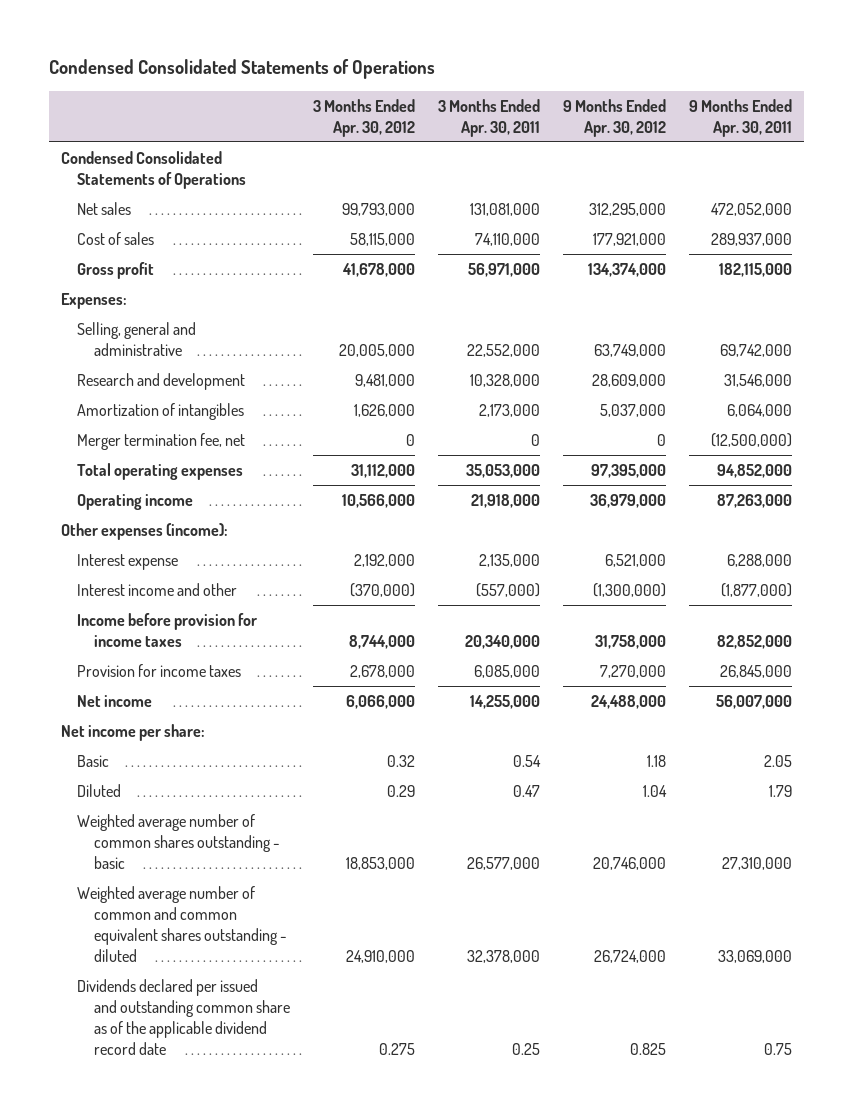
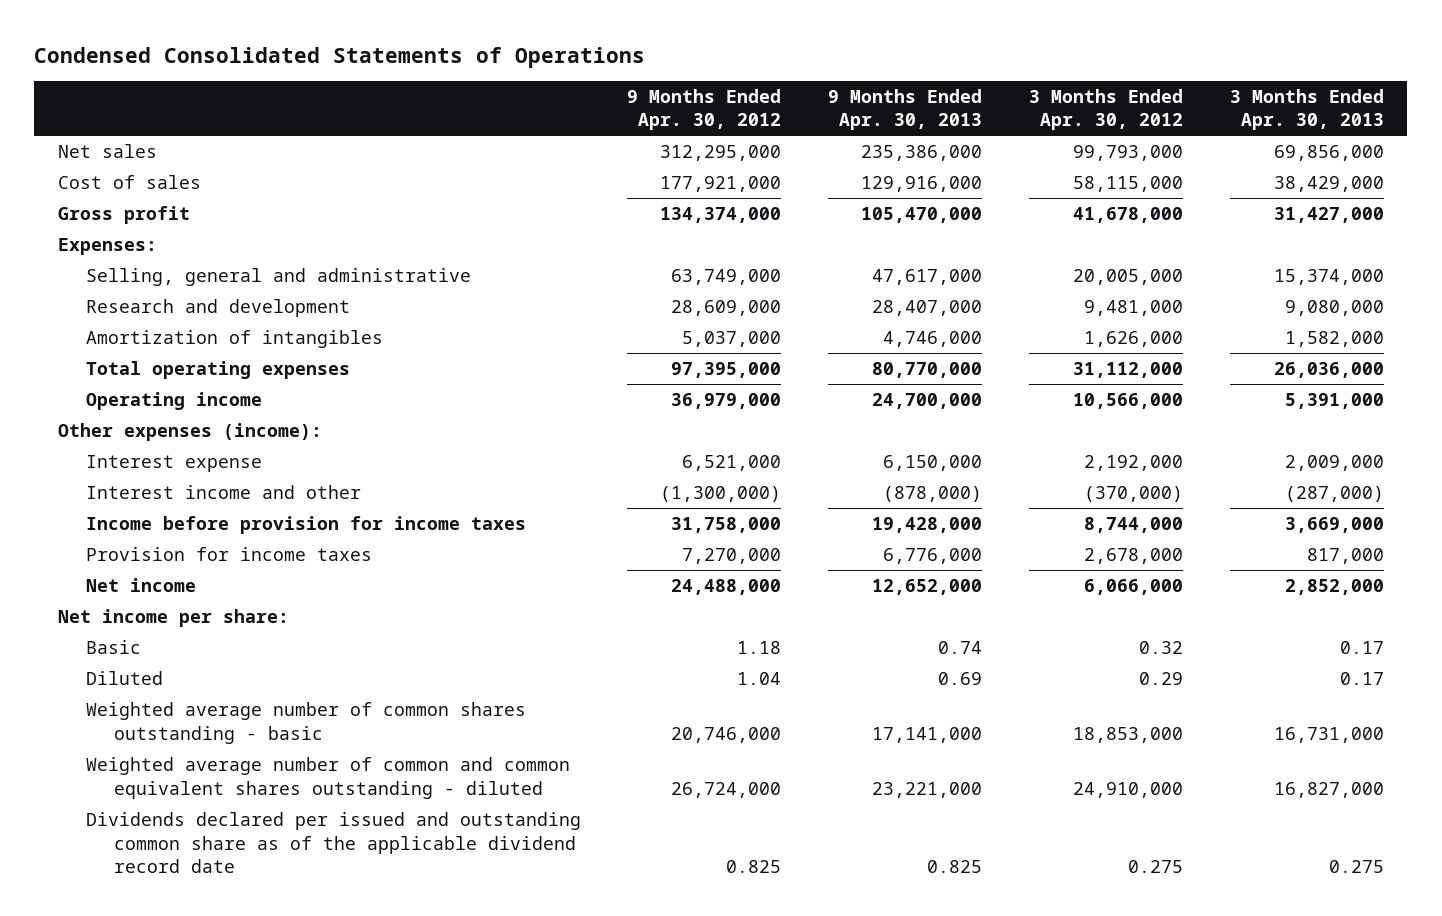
- | 3 Months Ended Apr. 30, 2012 | 3 Months Ended Apr. 30, 2011 | 9 Months Ended Apr. 30, 2012 | 9 Months Ended Apr. 30, 2011
+ | 9 Months Ended Apr. 30, 2012 | 9 Months Ended Apr. 30, 2013 | 3 Months Ended Apr. 30, 2012 | 3 Months Ended Apr. 30, 2013
- Condensed Consolidated Statements of Operations
- Merger termination fee, net | 0 | 0 | 0 | (12,500,000)

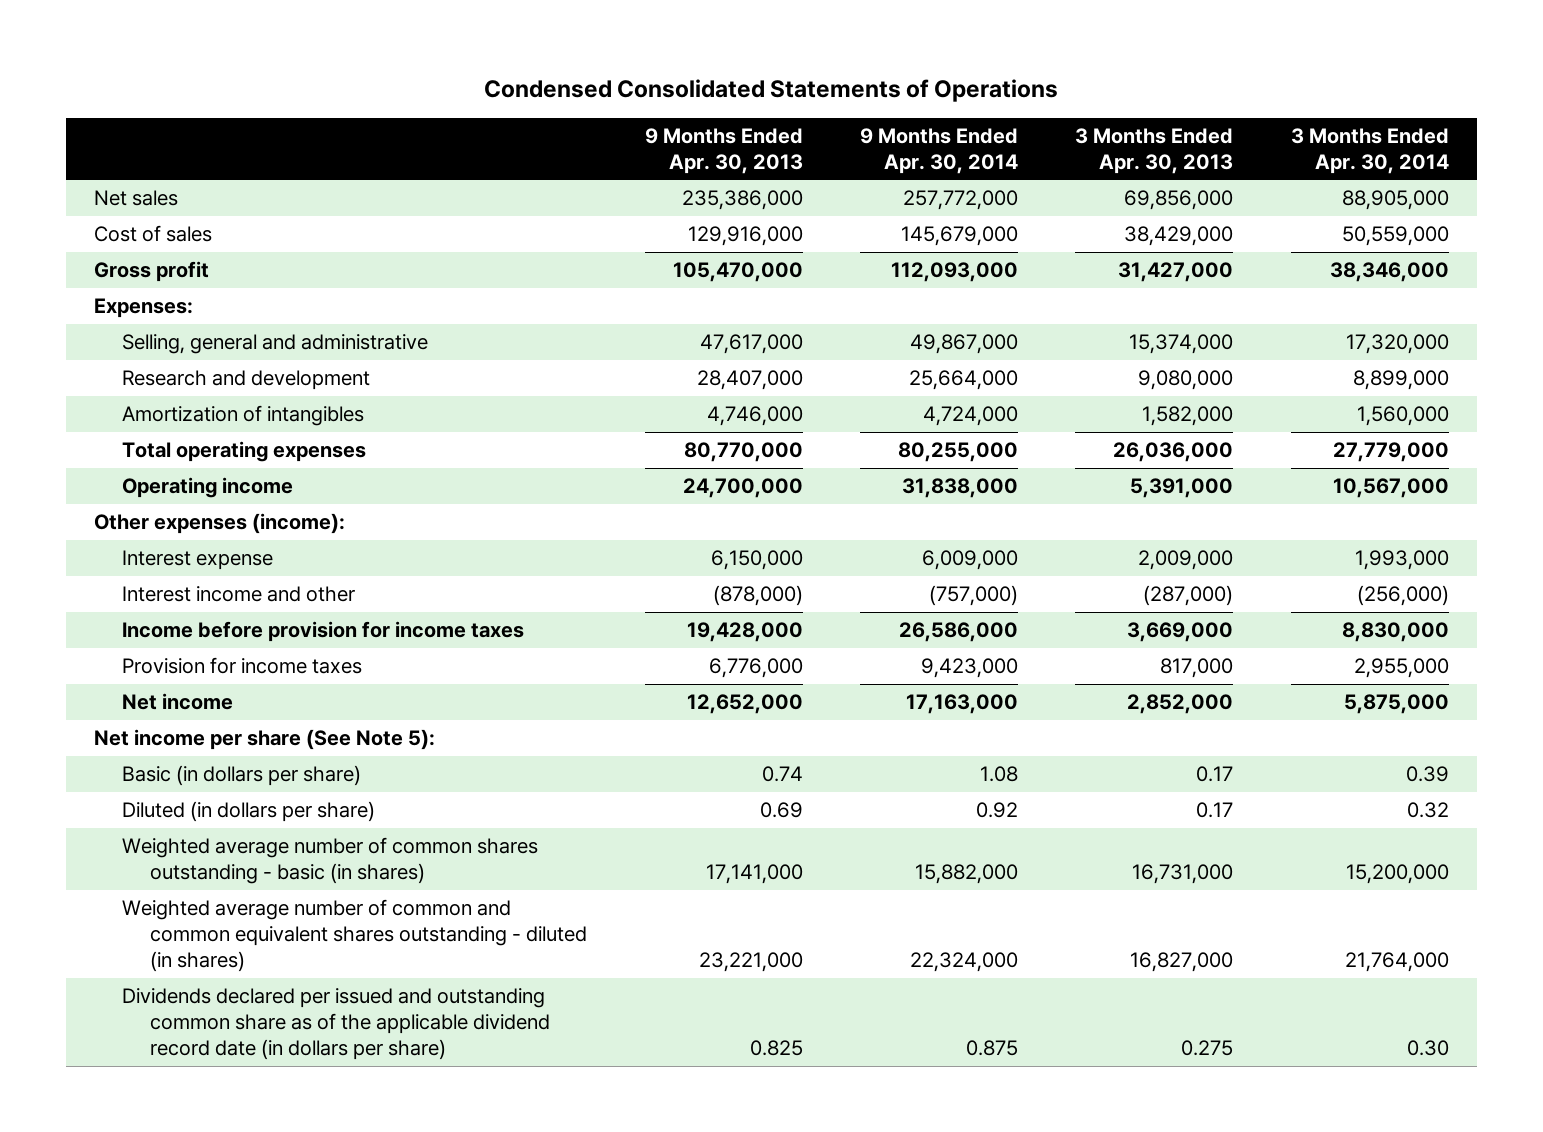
- | 9 Months Ended Apr. 30, 2012 | 9 Months Ended Apr. 30, 2013 | 3 Months Ended Apr. 30, 2012 | 3 Months Ended Apr. 30, 2013
+ | 9 Months Ended Apr. 30, 2013 | 9 Months Ended Apr. 30, 2014 | 3 Months Ended Apr. 30, 2013 | 3 Months Ended Apr. 30, 2014
- Net income per share:
- Basic | 1.18 | 0.74 | 0.32 | 0.17
- Diluted | 1.04 | 0.69 | 0.29 | 0.17
- Weighted average number of common shares outstanding - basic | 20,746,000 | 17,141,000 | 18,853,000 | 16,731,000
- Weighted average number of common and common equivalent shares outstanding - diluted | 26,724,000 | 23,221,000 | 24,910,000 | 16,827,000
- Dividends declared per issued and outstanding common share as of the applicable dividend record date | 0.825 | 0.825 | 0.275 | 0.275
+ Net income per share (See Note 5):
+ Basic (in dollars per share) | 0.74 | 1.08 | 0.17 | 0.39
+ Diluted (in dollars per share) | 0.69 | 0.92 | 0.17 | 0.32
+ Weighted average number of common shares outstanding - basic (in shares) | 17,141,000 | 15,882,000 | 16,731,000 | 15,200,000
+ Weighted average number of common and common equivalent shares outstanding - diluted (in shares) | 23,221,000 | 22,324,000 | 16,827,000 | 21,764,000
+ Dividends declared per issued and outstanding common share as of the applicable dividend record date (in dollars per share) | 0.825 | 0.875 | 0.275 | 0.30

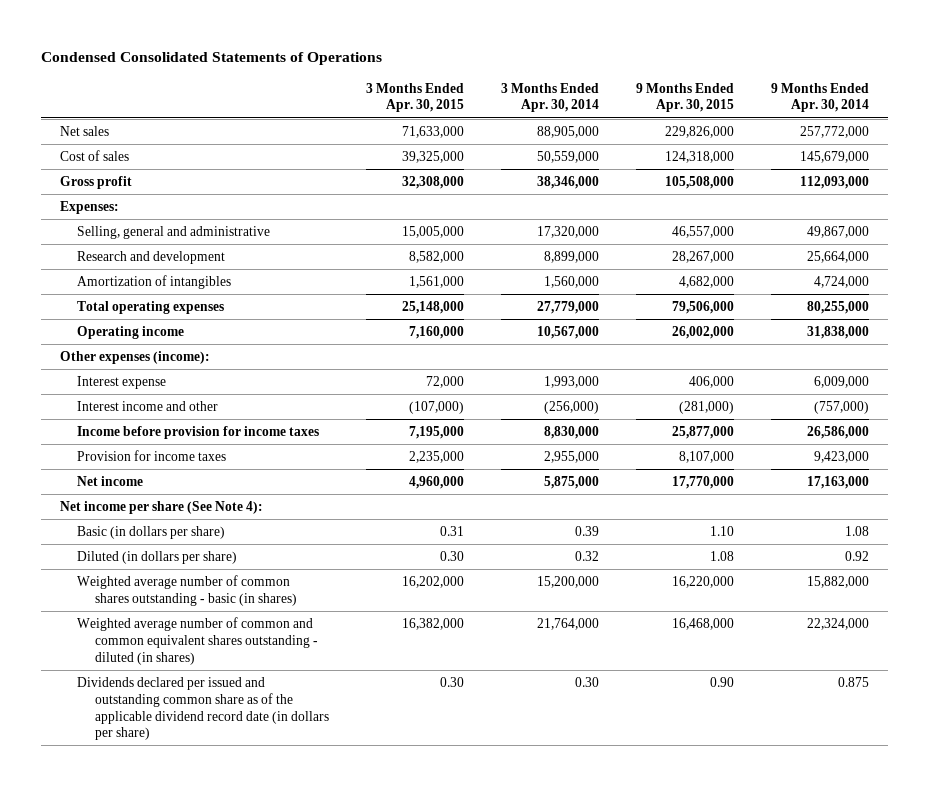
- | 9 Months Ended Apr. 30, 2013 | 9 Months Ended Apr. 30, 2014 | 3 Months Ended Apr. 30, 2013 | 3 Months Ended Apr. 30, 2014
+ | 3 Months Ended Apr. 30, 2015 | 3 Months Ended Apr. 30, 2014 | 9 Months Ended Apr. 30, 2015 | 9 Months Ended Apr. 30, 2014
- Net income per share (See Note 5):
+ Net income per share (See Note 4):

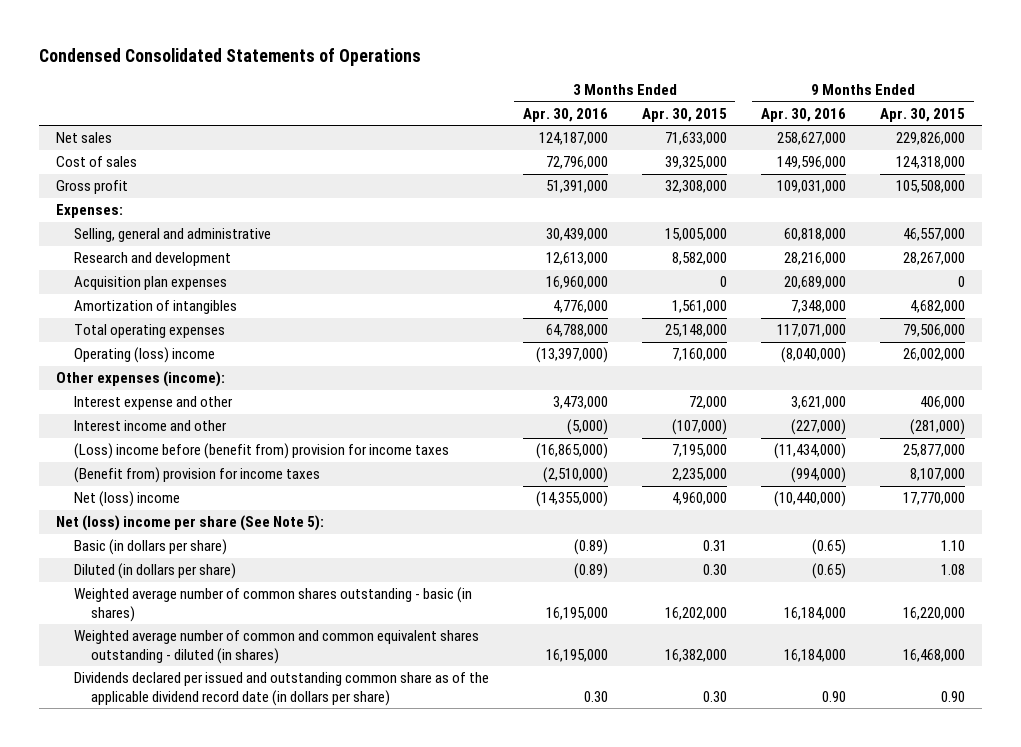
- | 3 Months Ended Apr. 30, 2015 | 3 Months Ended Apr. 30, 2014 | 9 Months Ended Apr. 30, 2015 | 9 Months Ended Apr. 30, 2014
+ | 3 Months Ended Apr. 30, 2016 | 3 Months Ended Apr. 30, 2015 | 9 Months Ended Apr. 30, 2016 | 9 Months Ended Apr. 30, 2015
+ Acquisition plan expenses | 16,960,000 | 0 | 20,689,000 | 0
- Operating income | 7,160,000 | 10,567,000 | 26,002,000 | 31,838,000
+ Operating (loss) income | (13,397,000) | 7,160,000 | (8,040,000) | 26,002,000
- Interest expense | 72,000 | 1,993,000 | 406,000 | 6,009,000
+ Interest expense and other | 3,473,000 | 72,000 | 3,621,000 | 406,000
- Income before provision for income taxes | 7,195,000 | 8,830,000 | 25,877,000 | 26,586,000
- Provision for income taxes | 2,235,000 | 2,955,000 | 8,107,000 | 9,423,000
- Net income | 4,960,000 | 5,875,000 | 17,770,000 | 17,163,000
- Net income per share (See Note 4):
+ (Loss) income before (benefit from) provision for income taxes | (16,865,000) | 7,195,000 | (11,434,000) | 25,877,000
+ (Benefit from) provision for income taxes | (2,510,000) | 2,235,000 | (994,000) | 8,107,000
+ Net (loss) income | (14,355,000) | 4,960,000 | (10,440,000) | 17,770,000
+ Net (loss) income per share (See Note 5):

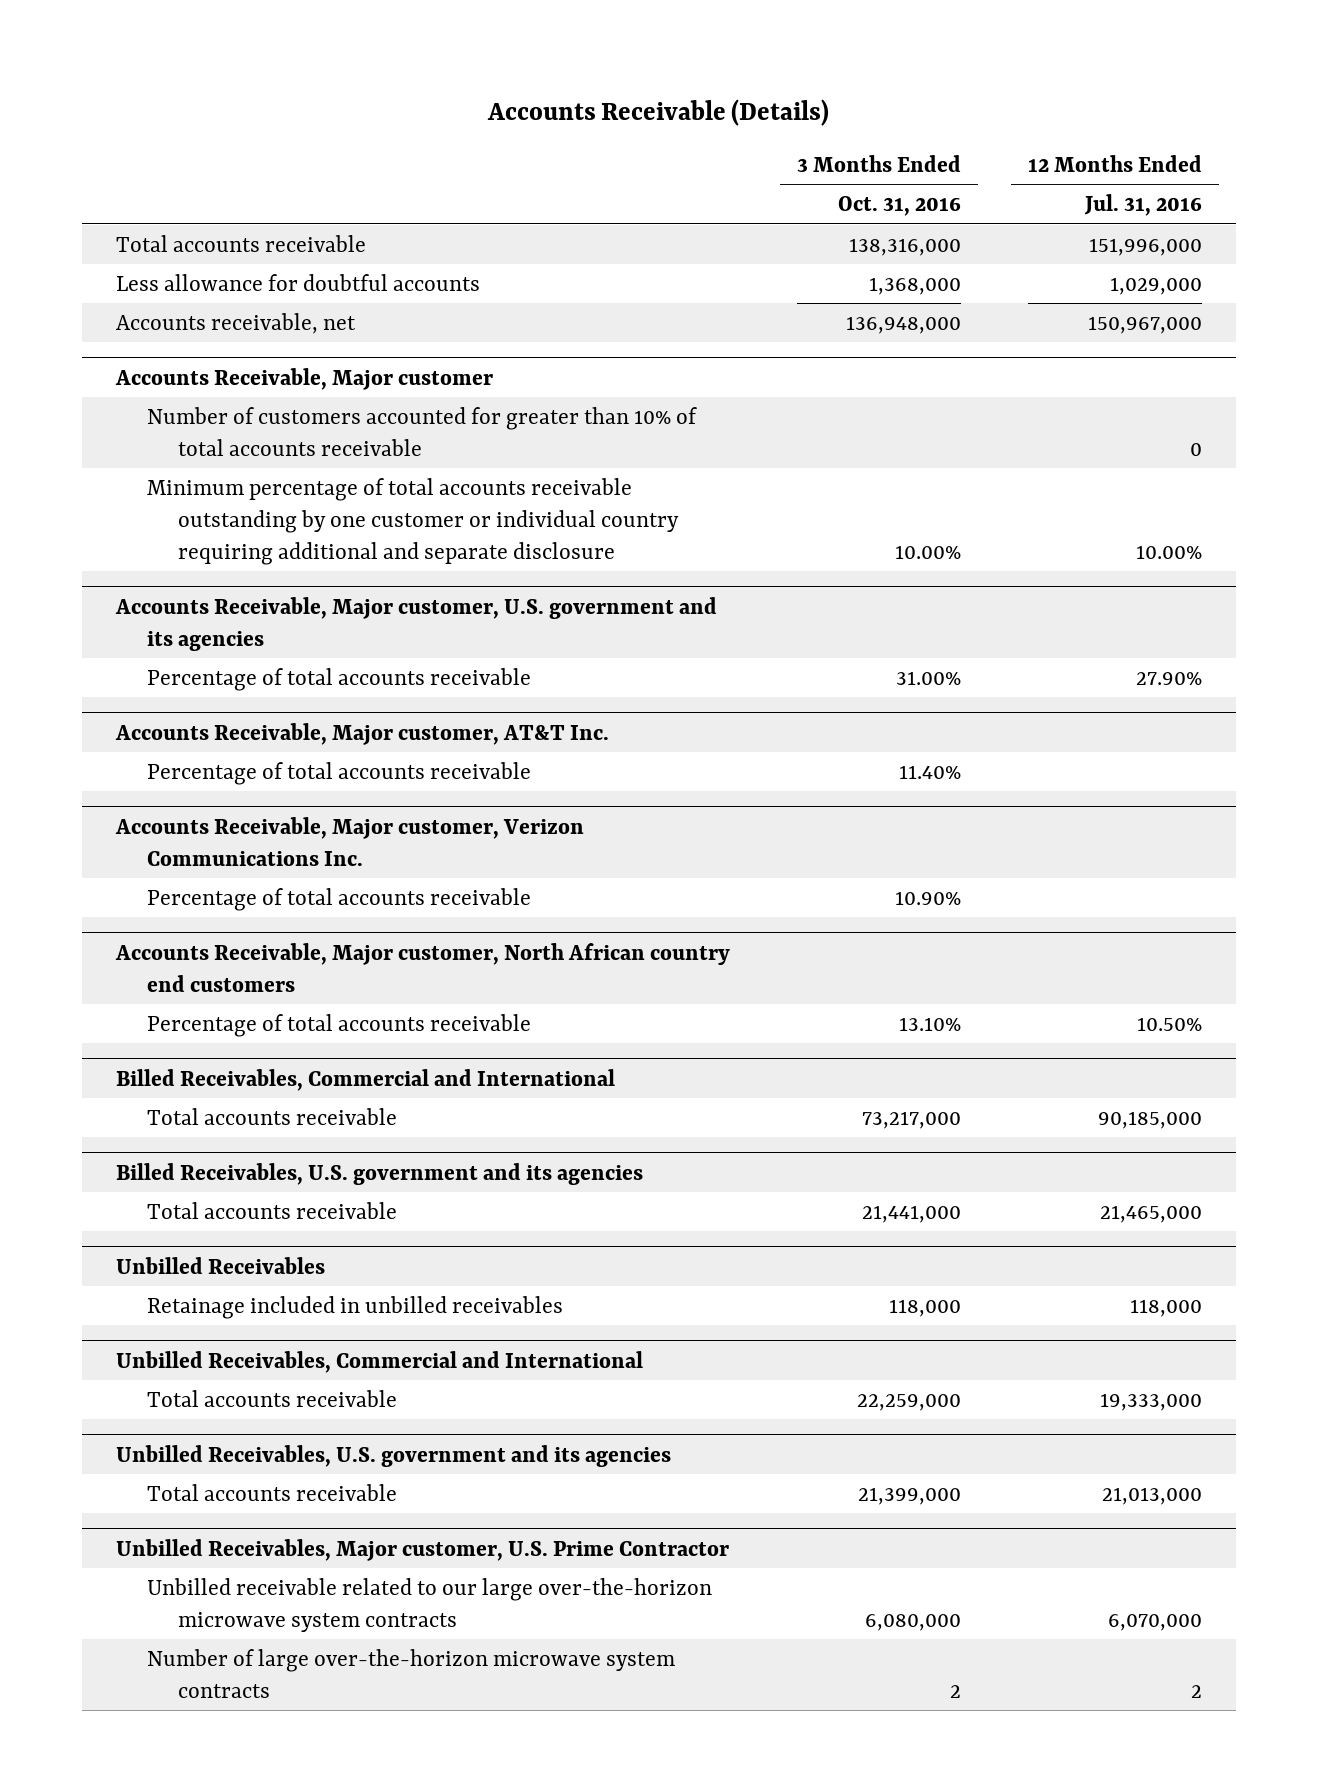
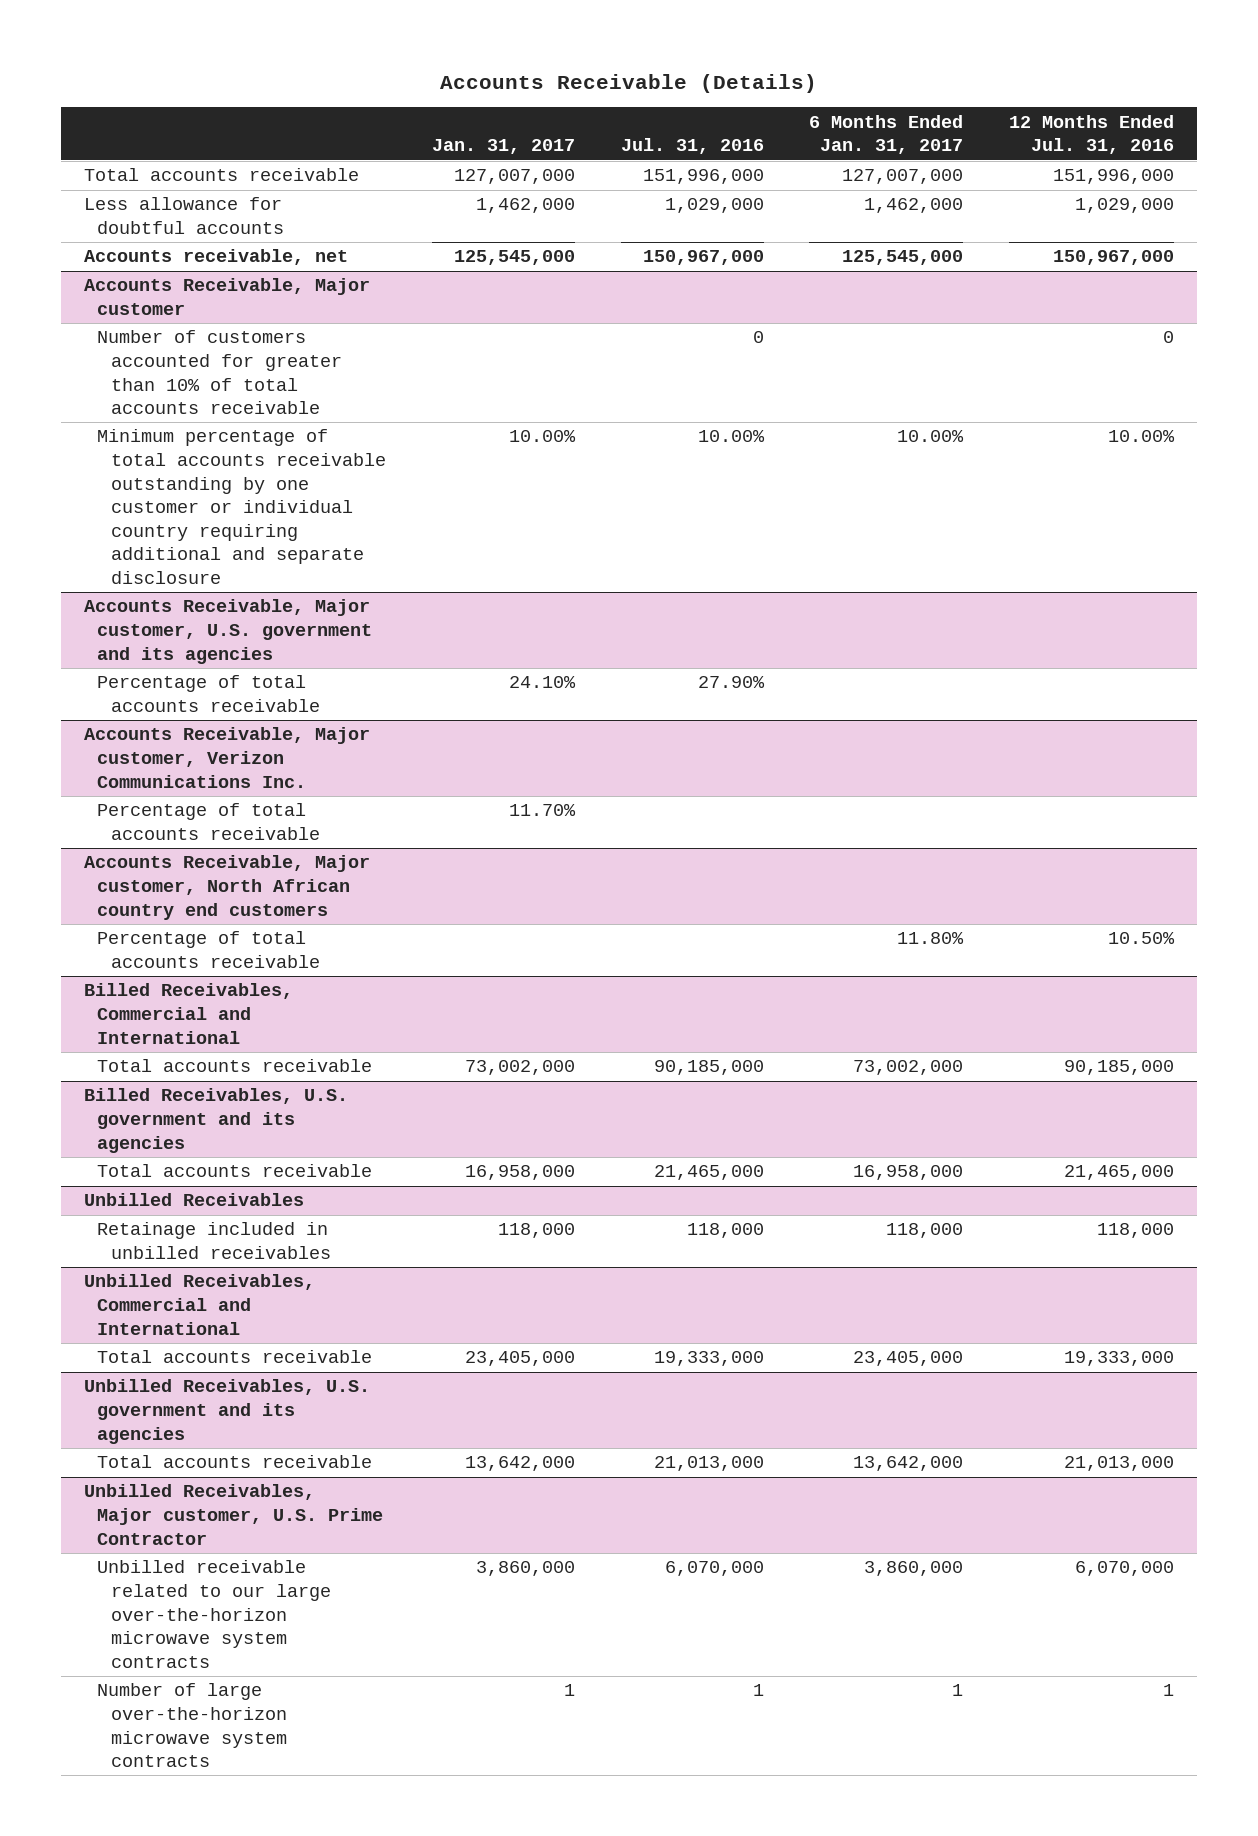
- | 3 Months Ended Oct. 31, 2016 | 12 Months Ended Jul. 31, 2016
+ | Jan. 31, 2017 | Jul. 31, 2016 | 6 Months Ended Jan. 31, 2017 | 12 Months Ended Jul. 31, 2016
@ Accounts Receivable, Major customer, U.S. government and its agencies
- Percentage of total accounts receivable | 31.00% | 27.90%
- Accounts Receivable, Major customer, AT&T Inc.
@ Unbilled Receivables, Major customer, U.S. Prime Contractor
- Number of large over-the-horizon microwave system contracts | 2 | 2
+ Number of large over-the-horizon microwave system contracts | 1 | 1 | 1 | 1

